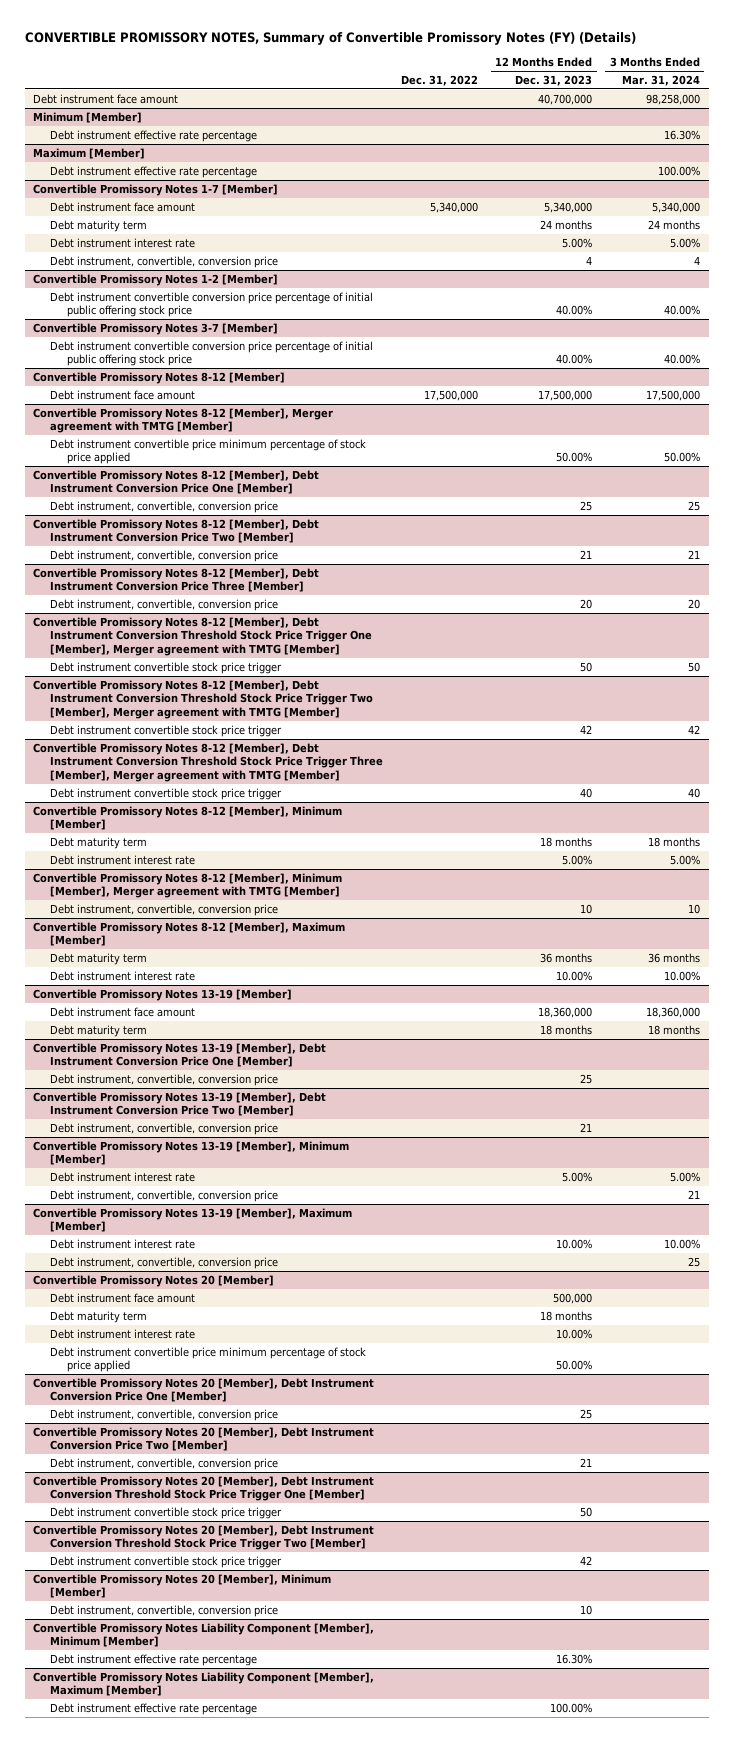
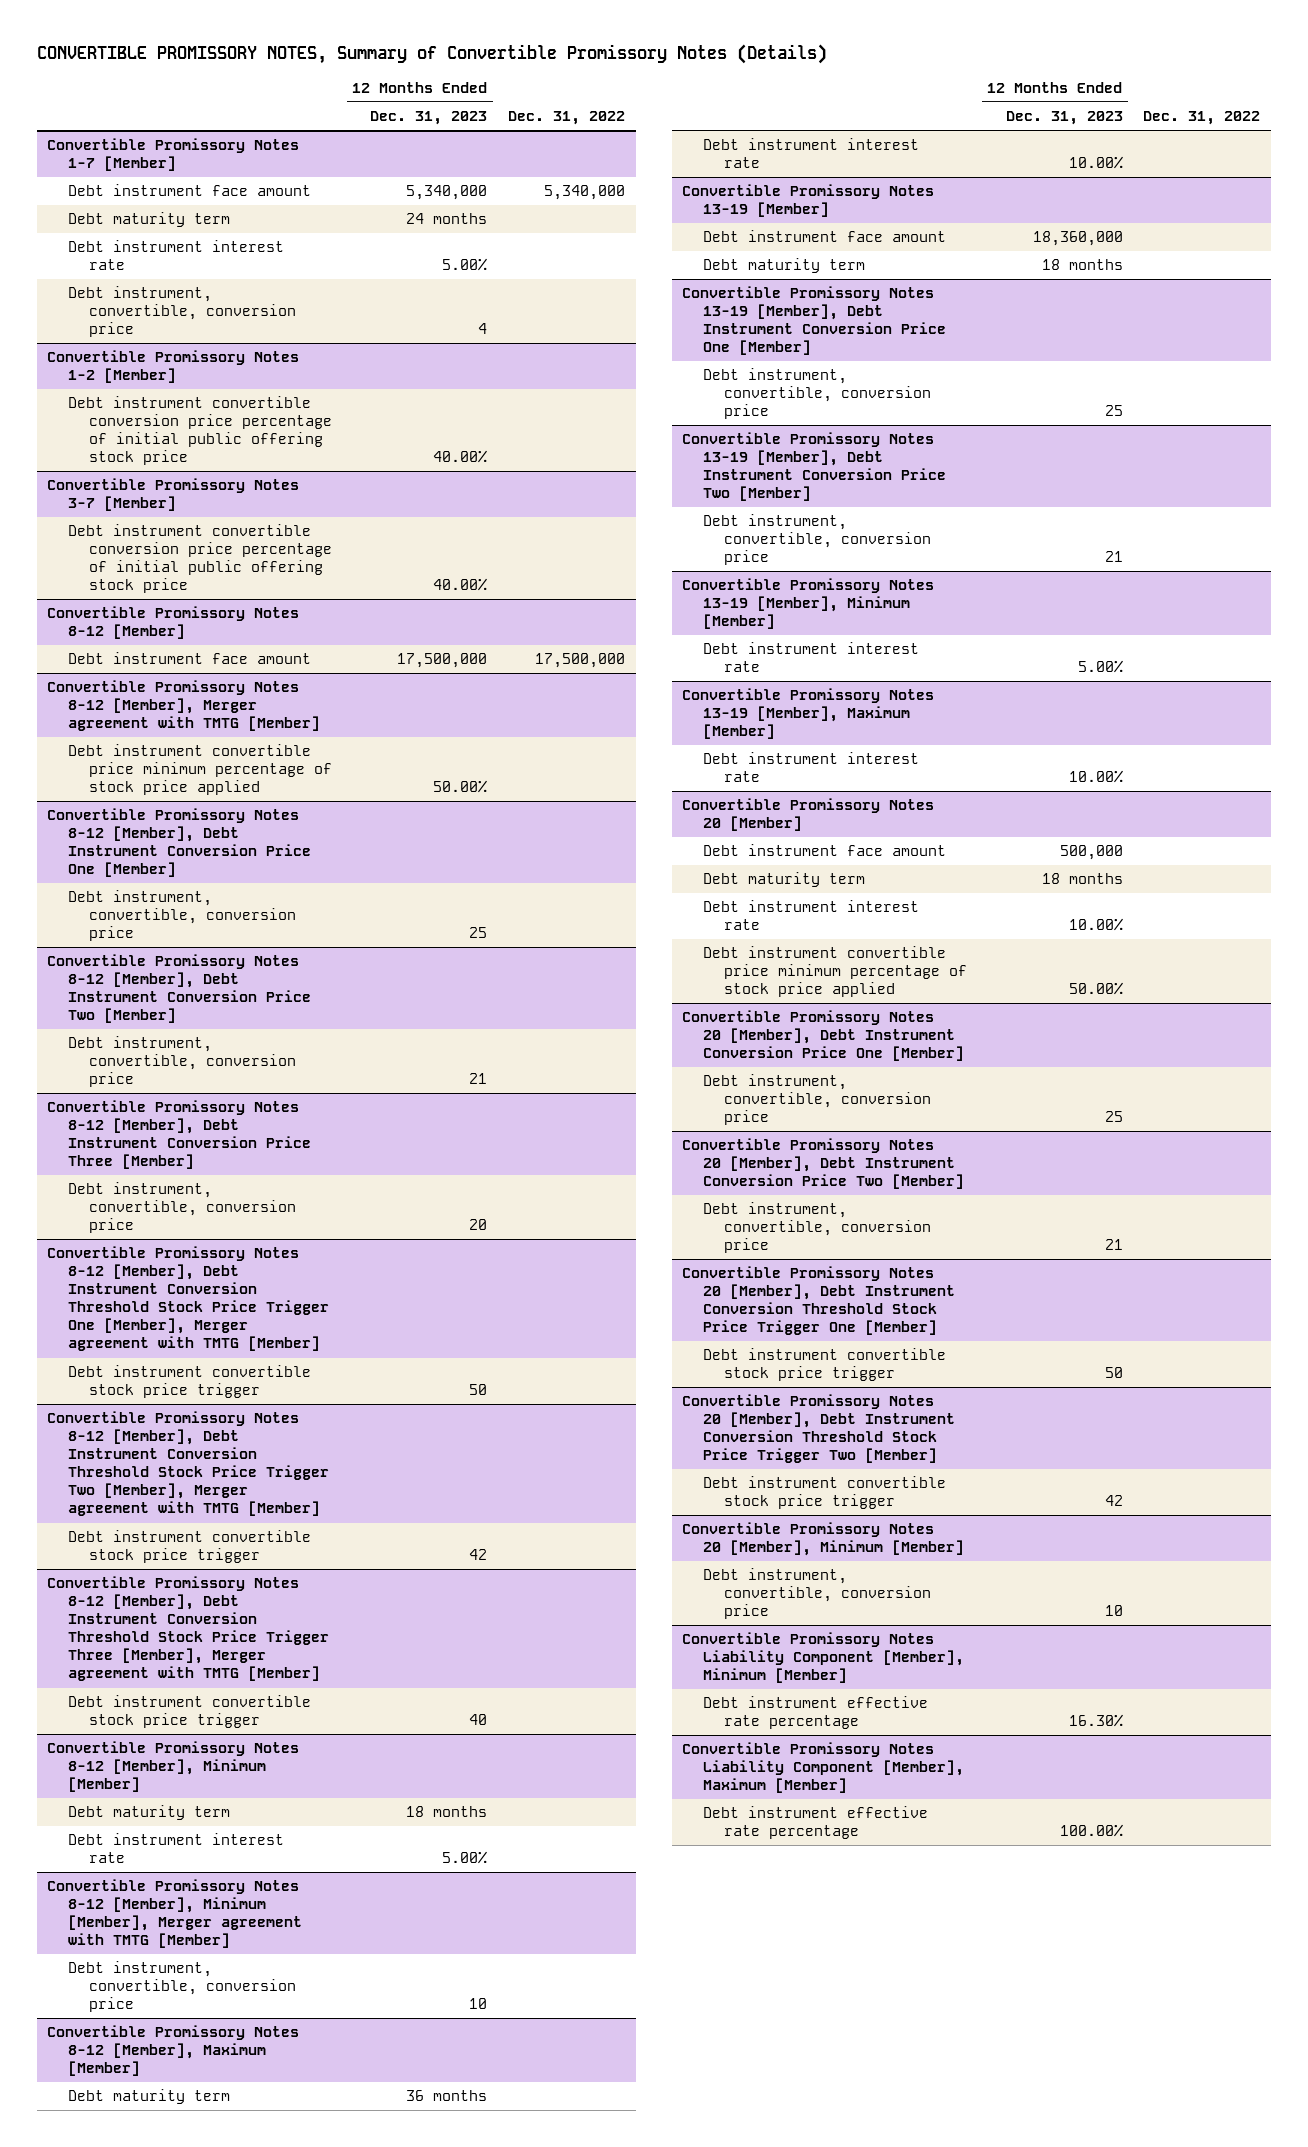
- CONVERTIBLE PROMISSORY NOTES, Summary of Convertible Promissory Notes (FY) (Details)
+ CONVERTIBLE PROMISSORY NOTES, Summary of Convertible Promissory Notes (Details)
- | Dec. 31, 2022 | 12 Months Ended Dec. 31, 2023 | 3 Months Ended Mar. 31, 2024
+ | 12 Months Ended Dec. 31, 2023 | Dec. 31, 2022
- Debt instrument face amount | | 40,700,000 | 98,258,000
- Minimum [Member]
- Debt instrument effective rate percentage | | | 16.30%
- Maximum [Member]
- Debt instrument effective rate percentage | | | 100.00%
@ Convertible Promissory Notes 13-19 [Member], Minimum [Member]
- Debt instrument, convertible, conversion price | | | 21
@ Convertible Promissory Notes 13-19 [Member], Maximum [Member]
- Debt instrument, convertible, conversion price | | | 25

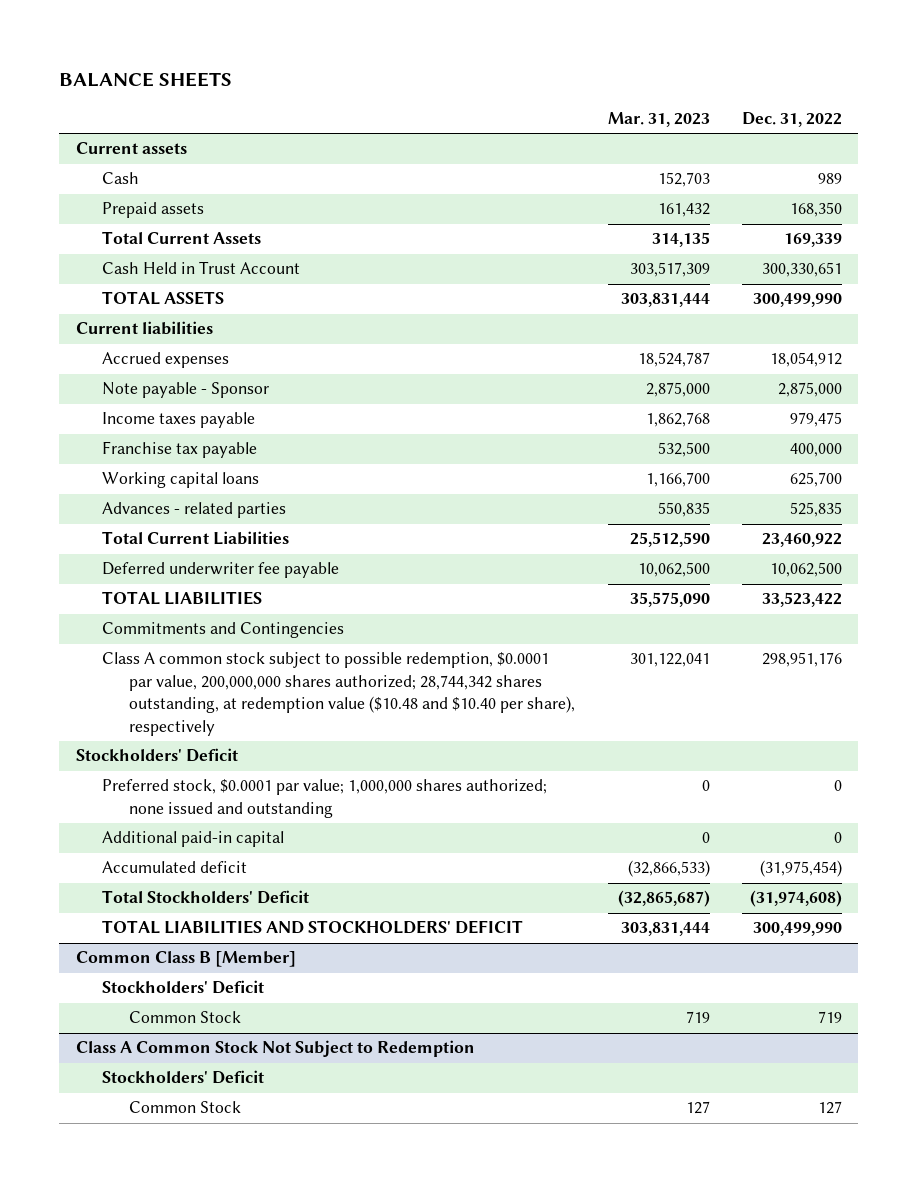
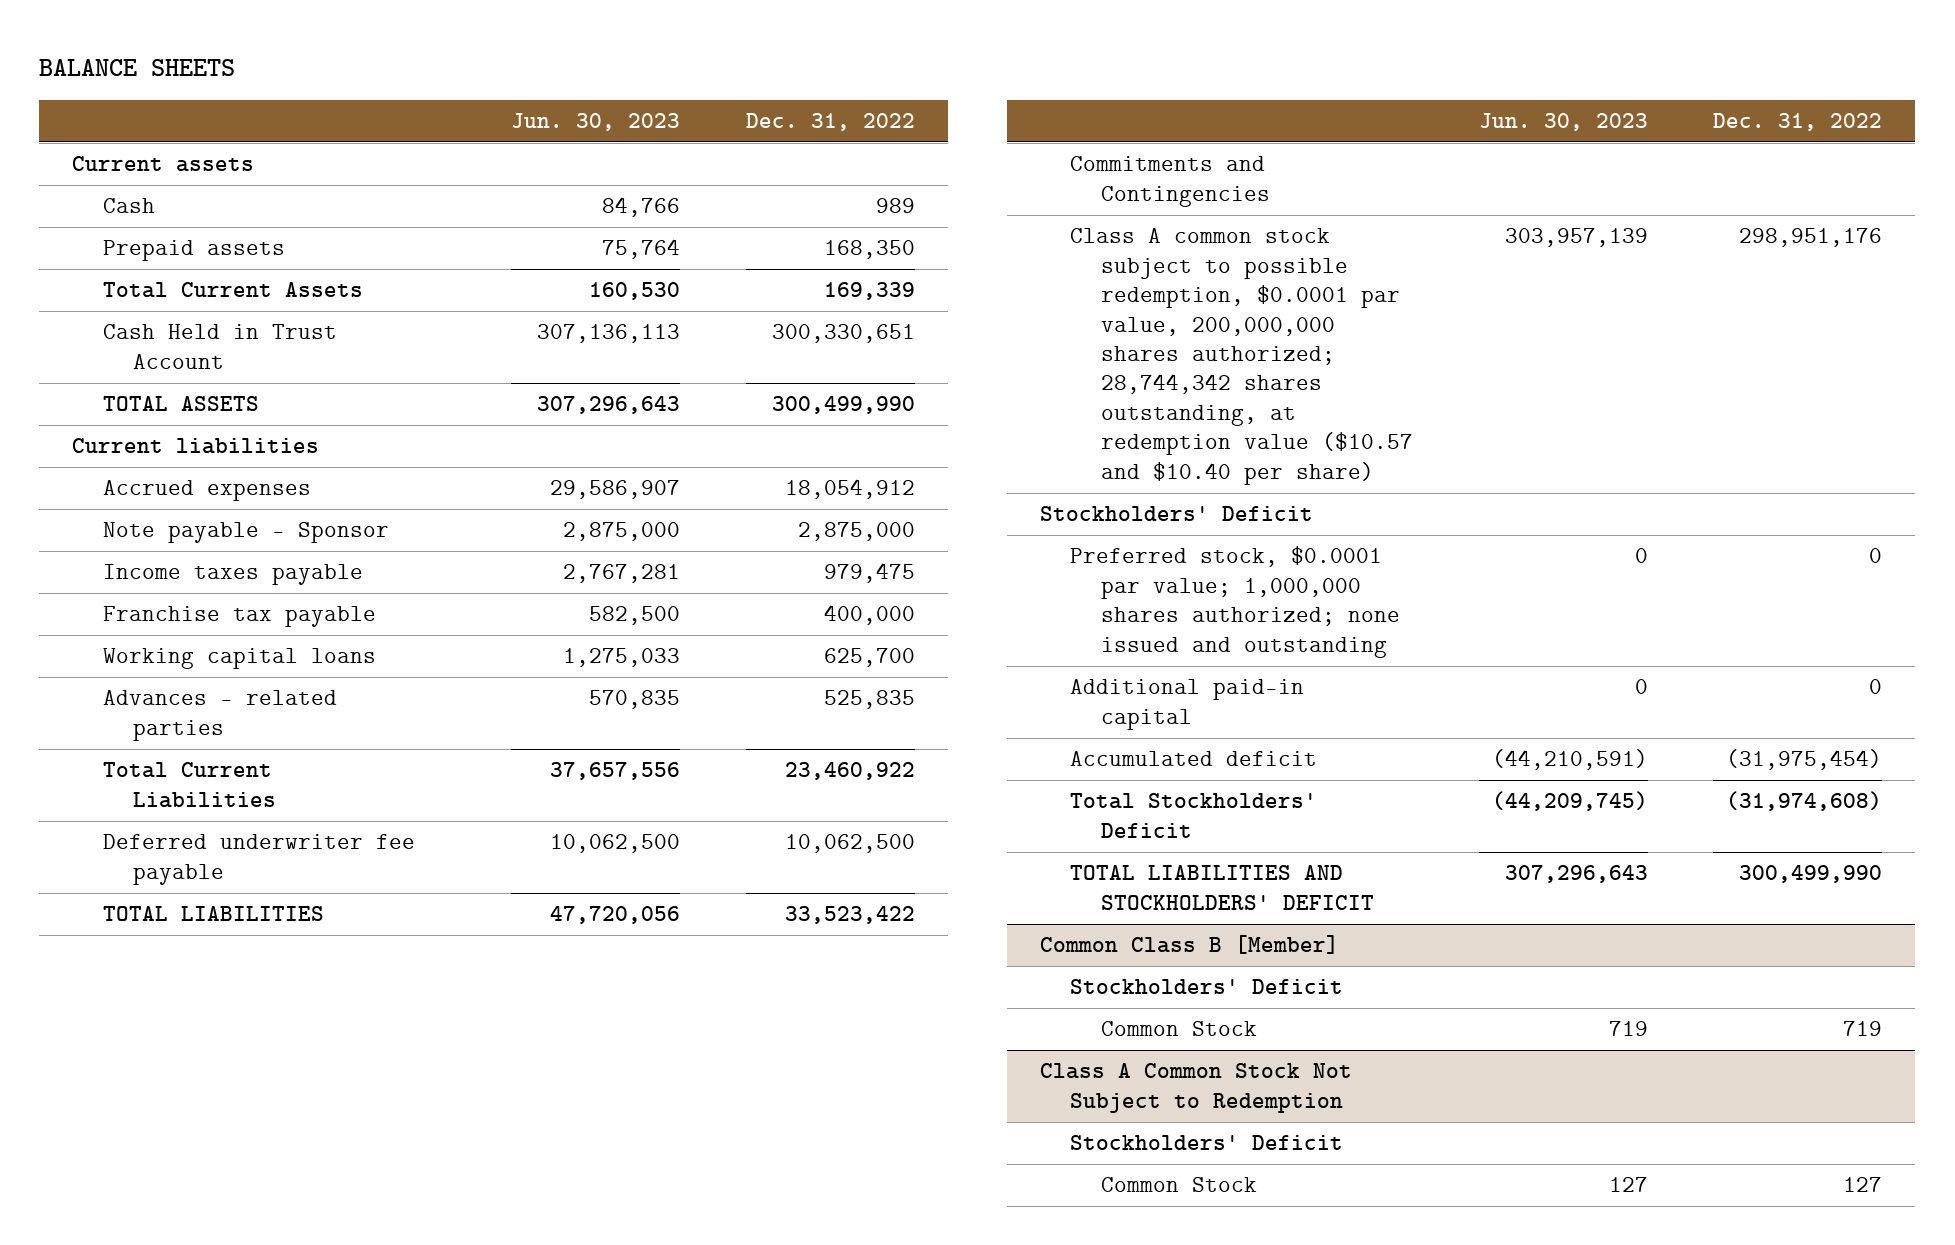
- | Mar. 31, 2023 | Dec. 31, 2022
+ | Jun. 30, 2023 | Dec. 31, 2022
- Class A common stock subject to possible redemption, $0.0001 par value, 200,000,000 shares authorized; 28,744,342 shares outstanding, at redemption value ($10.48 and $10.40 per share), respectively | 301,122,041 | 298,951,176
+ Class A common stock subject to possible redemption, $0.0001 par value, 200,000,000 shares authorized; 28,744,342 shares outstanding, at redemption value ($10.57 and $10.40 per share) | 303,957,139 | 298,951,176

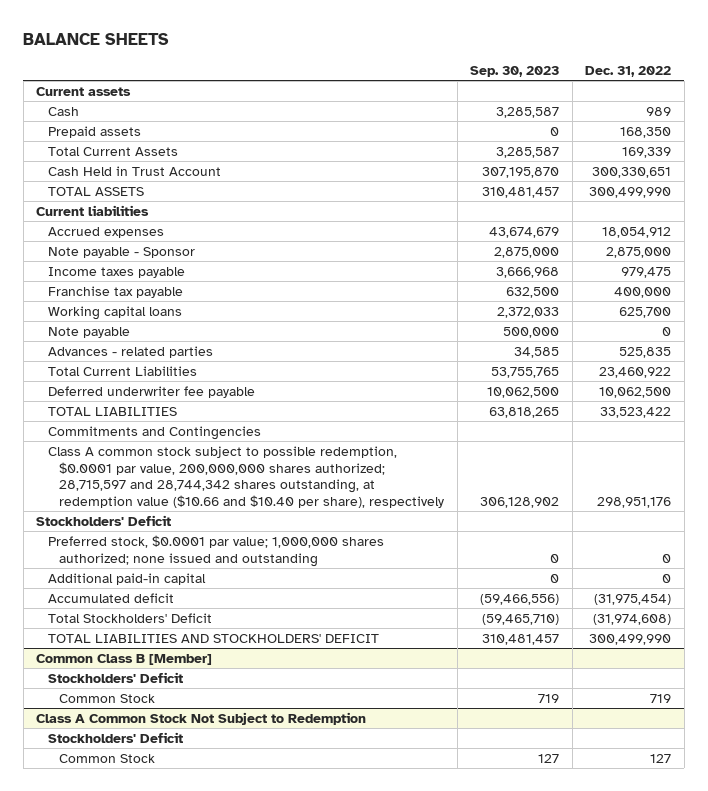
- | Jun. 30, 2023 | Dec. 31, 2022
+ | Sep. 30, 2023 | Dec. 31, 2022
+ Note payable | 500,000 | 0
- Class A common stock subject to possible redemption, $0.0001 par value, 200,000,000 shares authorized; 28,744,342 shares outstanding, at redemption value ($10.57 and $10.40 per share) | 303,957,139 | 298,951,176
+ Class A common stock subject to possible redemption, $0.0001 par value, 200,000,000 shares authorized; 28,715,597 and 28,744,342 shares outstanding, at redemption value ($10.66 and $10.40 per share), respectively | 306,128,902 | 298,951,176

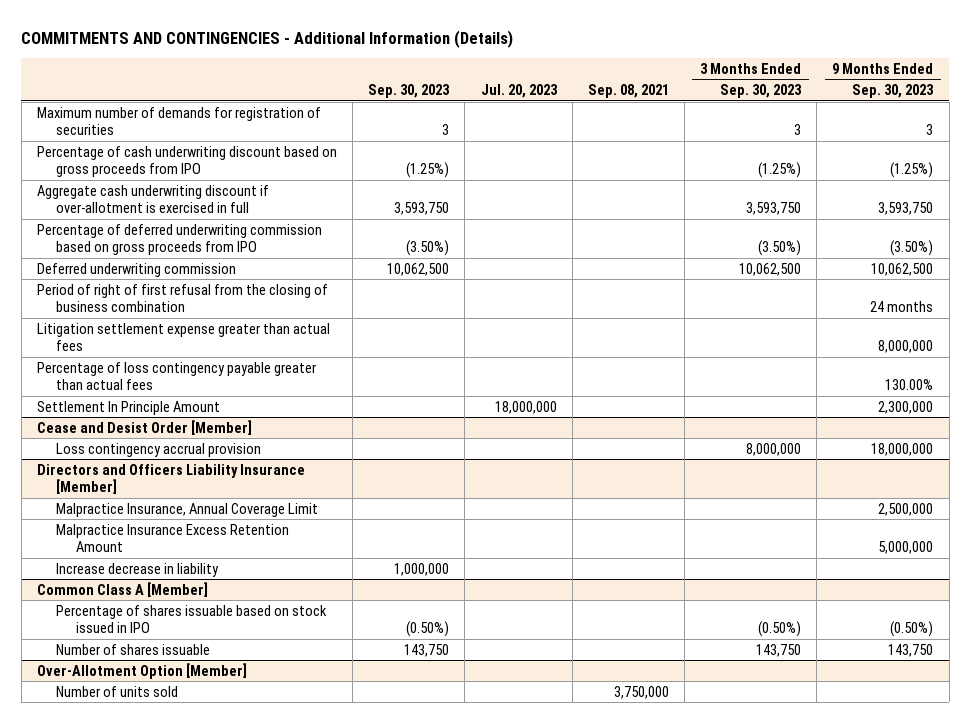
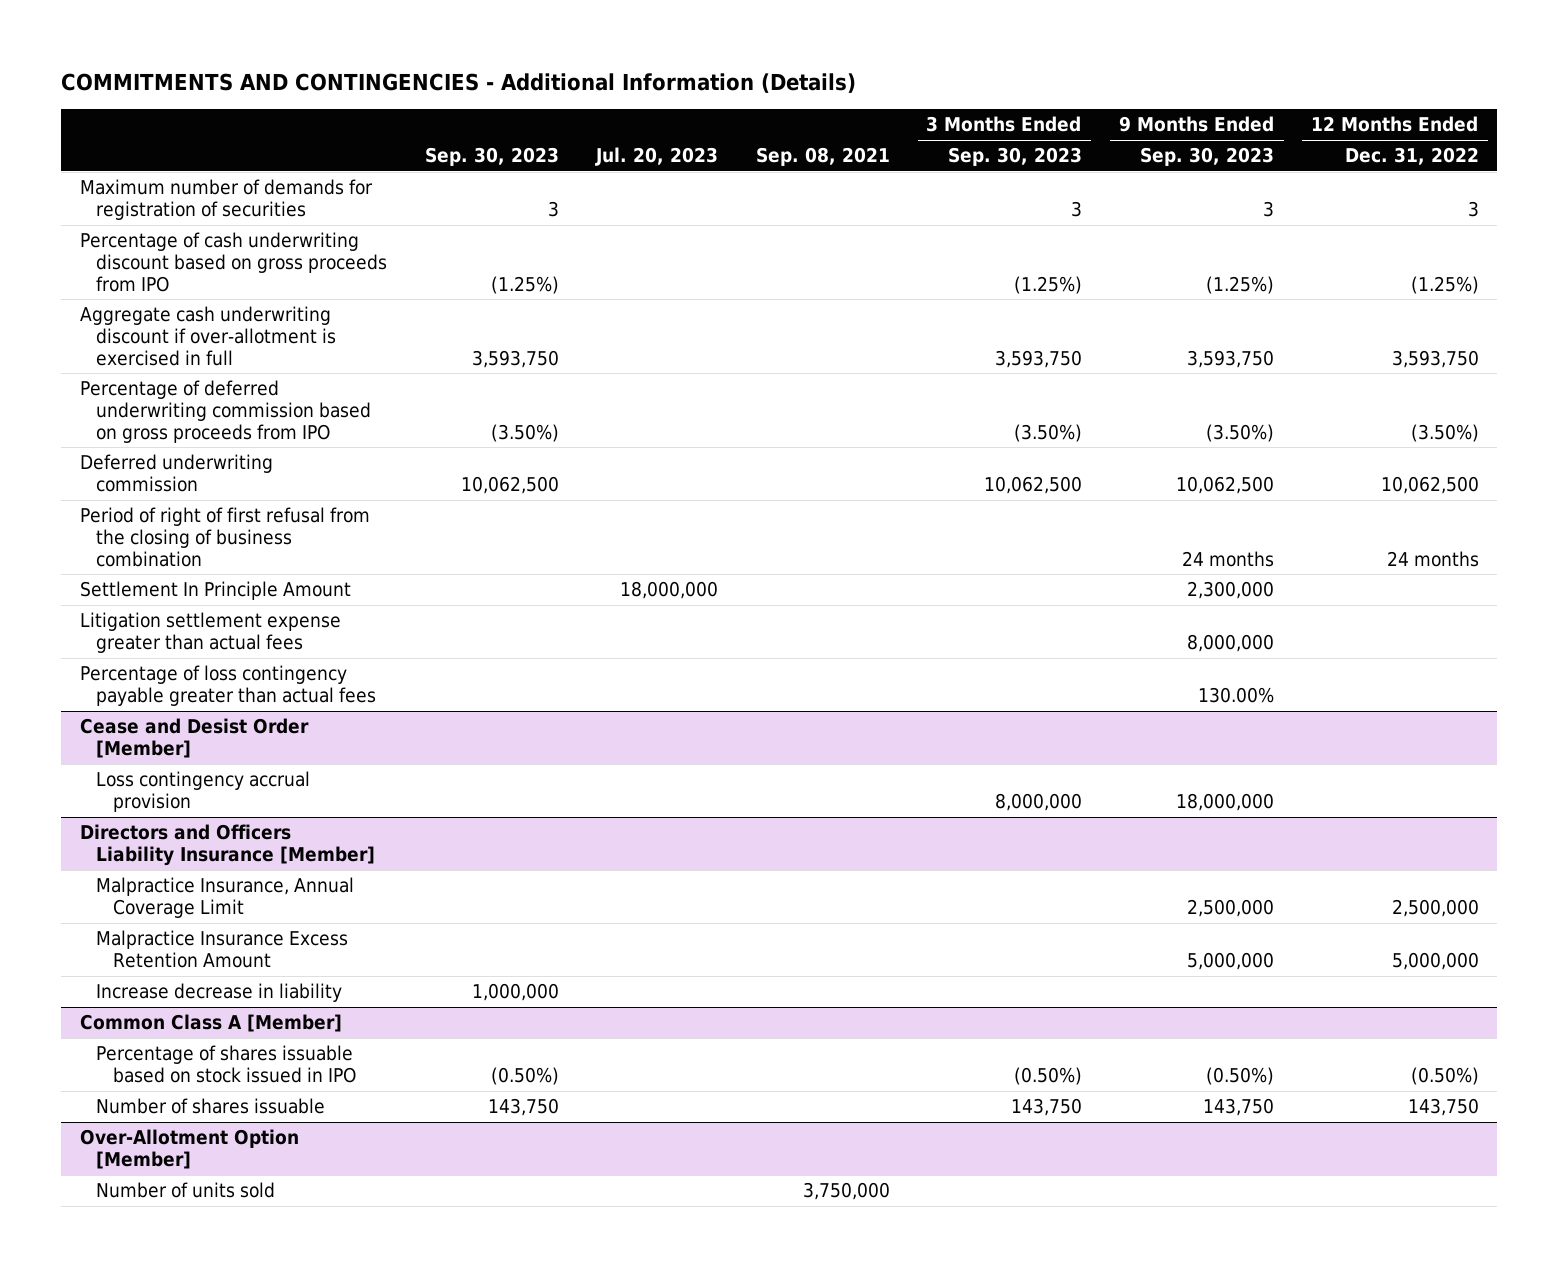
- | Sep. 30, 2023 | Jul. 20, 2023 | Sep. 08, 2021 | 3 Months Ended Sep. 30, 2023 | 9 Months Ended Sep. 30, 2023
+ | Sep. 30, 2023 | Jul. 20, 2023 | Sep. 08, 2021 | 3 Months Ended Sep. 30, 2023 | 9 Months Ended Sep. 30, 2023 | 12 Months Ended Dec. 31, 2022
moved up: Settlement In Principle Amount | | 18,000,000 | | | 2,300,000 |

